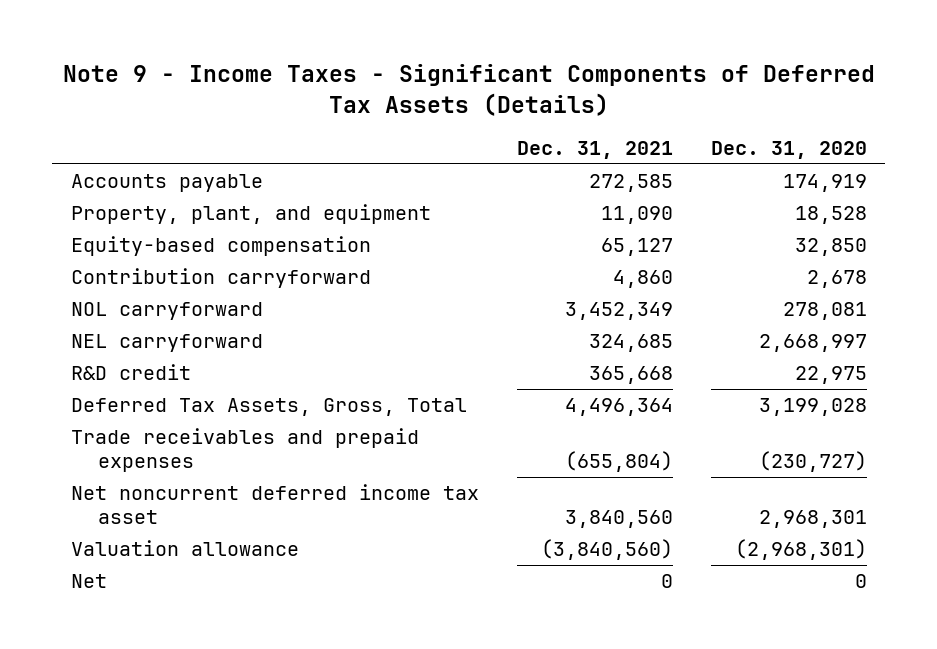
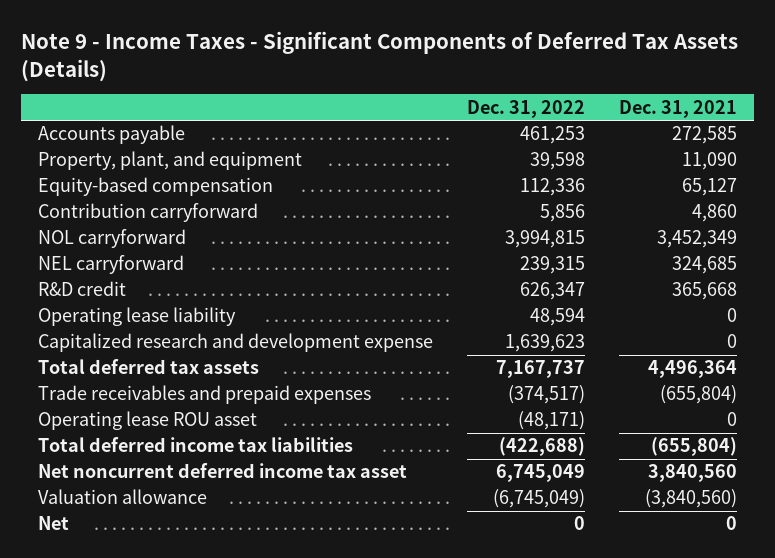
- | Dec. 31, 2021 | Dec. 31, 2020
+ | Dec. 31, 2022 | Dec. 31, 2021
- Deferred Tax Assets, Gross, Total | 4,496,364 | 3,199,028
+ Operating lease liability | 48,594 | 0
+ Capitalized research and development expense | 1,639,623 | 0
+ Total deferred tax assets | 7,167,737 | 4,496,364
+ Operating lease ROU asset | (48,171) | 0
+ Total deferred income tax liabilities | (422,688) | (655,804)

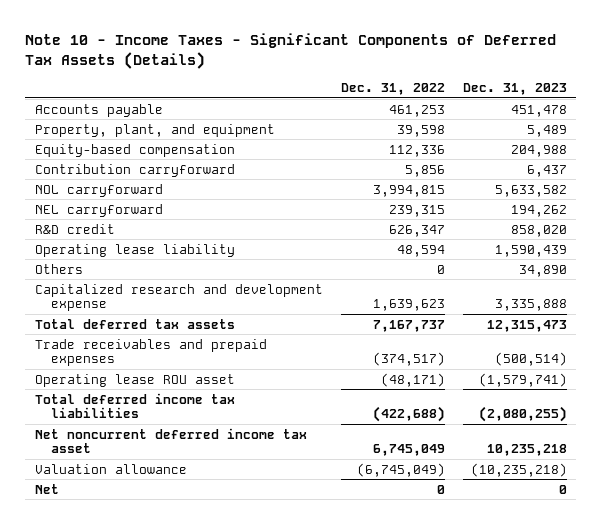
- Note 9 - Income Taxes - Significant Components of Deferred Tax Assets (Details)
+ Note 10 - Income Taxes - Significant Components of Deferred Tax Assets (Details)
- | Dec. 31, 2022 | Dec. 31, 2021
+ | Dec. 31, 2022 | Dec. 31, 2023
+ Others | 0 | 34,890

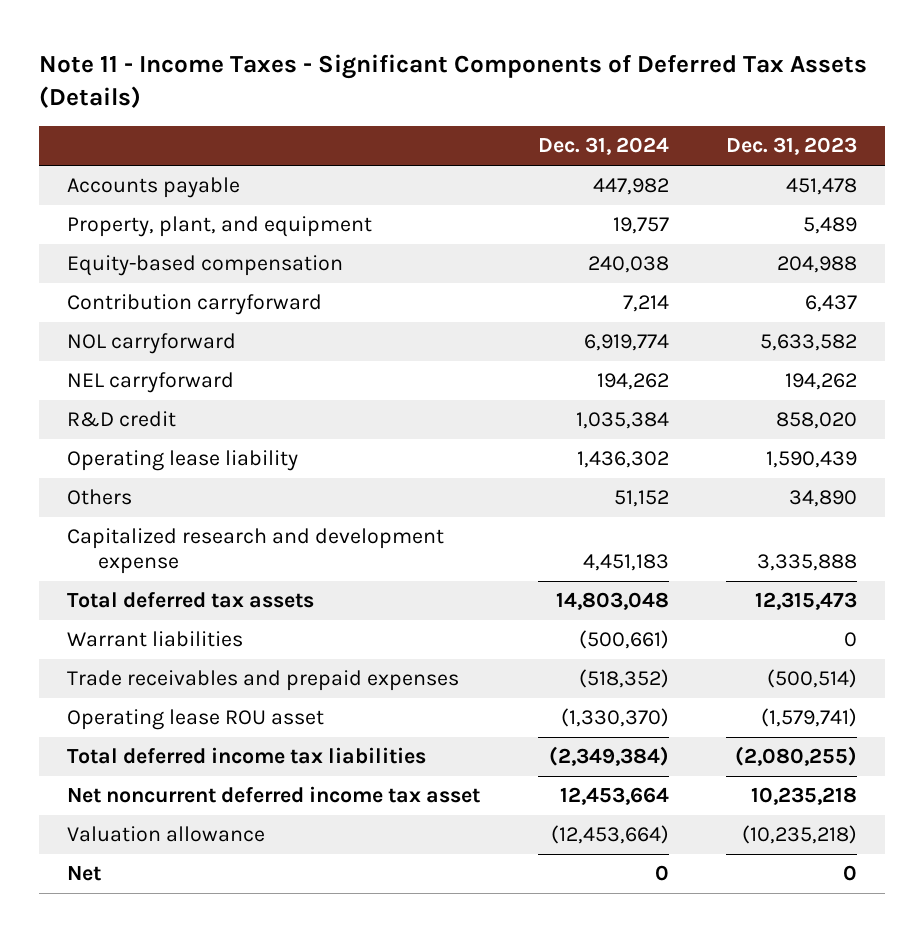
- Note 10 - Income Taxes - Significant Components of Deferred Tax Assets (Details)
+ Note 11 - Income Taxes - Significant Components of Deferred Tax Assets (Details)
- | Dec. 31, 2022 | Dec. 31, 2023
+ | Dec. 31, 2024 | Dec. 31, 2023
+ Warrant liabilities | (500,661) | 0

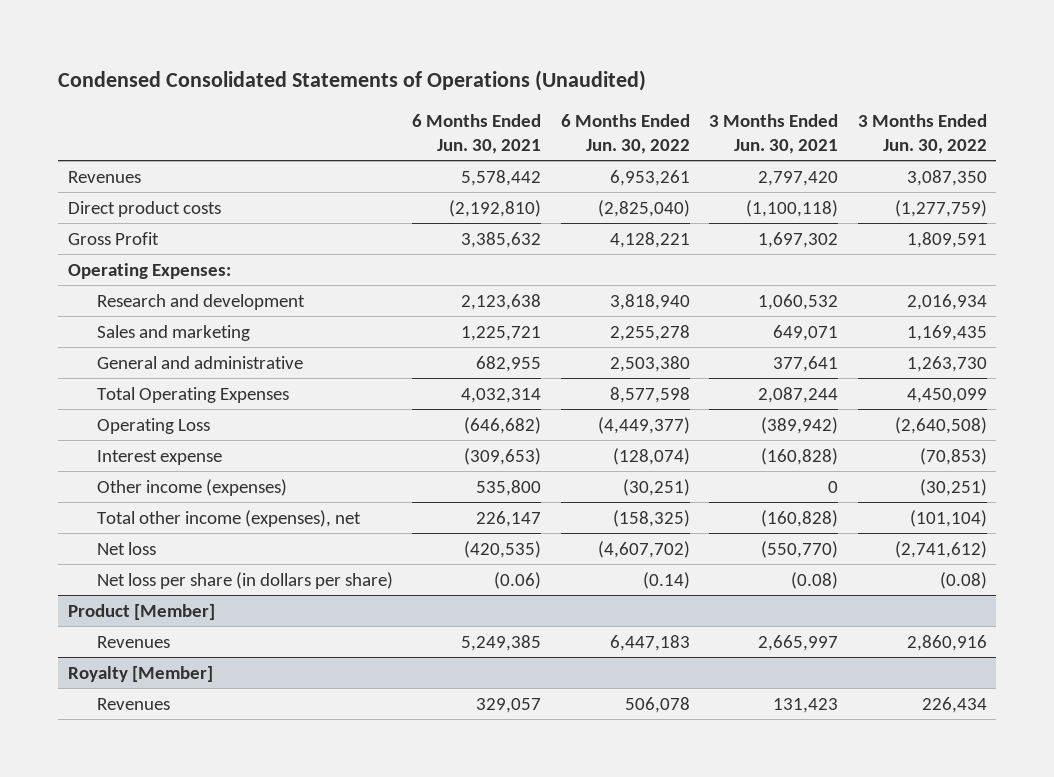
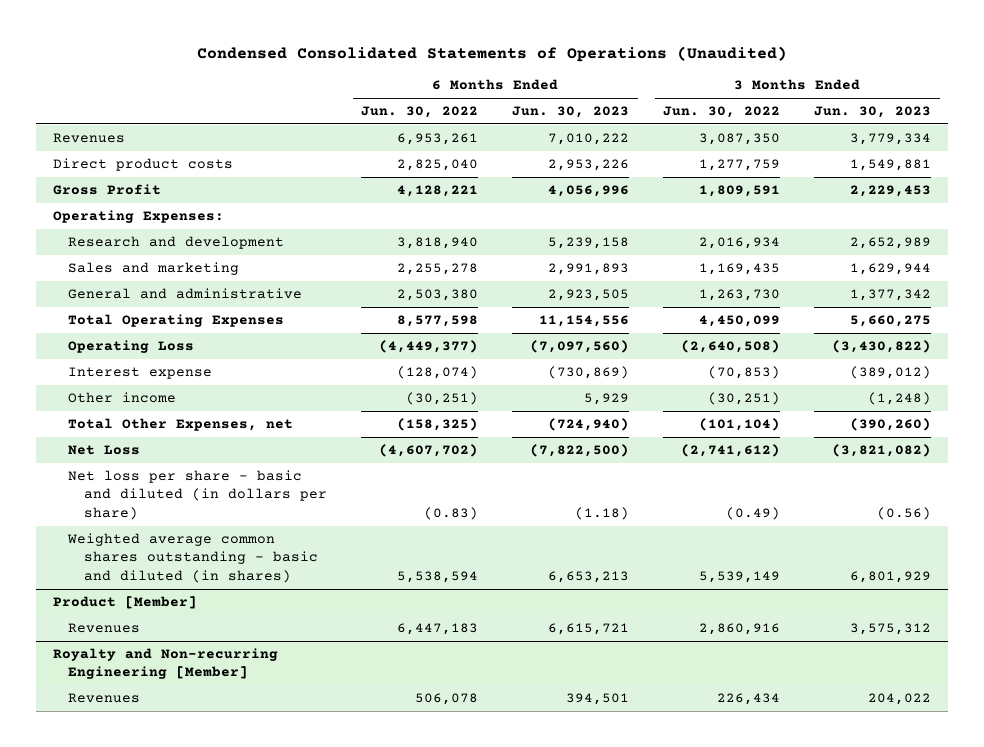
- | 6 Months Ended Jun. 30, 2021 | 6 Months Ended Jun. 30, 2022 | 3 Months Ended Jun. 30, 2021 | 3 Months Ended Jun. 30, 2022
+ | 6 Months Ended Jun. 30, 2022 | 6 Months Ended Jun. 30, 2023 | 3 Months Ended Jun. 30, 2022 | 3 Months Ended Jun. 30, 2023
- Direct product costs | (2,192,810) | (2,825,040) | (1,100,118) | (1,277,759)
+ Direct product costs | 2,825,040 | 2,953,226 | 1,277,759 | 1,549,881
- Other income (expenses) | 535,800 | (30,251) | 0 | (30,251)
- Total other income (expenses), net | 226,147 | (158,325) | (160,828) | (101,104)
- Net loss | (420,535) | (4,607,702) | (550,770) | (2,741,612)
- Net loss per share (in dollars per share) | (0.06) | (0.14) | (0.08) | (0.08)
+ Other income | (30,251) | 5,929 | (30,251) | (1,248)
+ Total Other Expenses, net | (158,325) | (724,940) | (101,104) | (390,260)
+ Net Loss | (4,607,702) | (7,822,500) | (2,741,612) | (3,821,082)
+ Net loss per share - basic and diluted (in dollars per share) | (0.83) | (1.18) | (0.49) | (0.56)
+ Weighted average common shares outstanding - basic and diluted (in shares) | 5,538,594 | 6,653,213 | 5,539,149 | 6,801,929
- Royalty [Member]
+ Royalty and Non-recurring Engineering [Member]

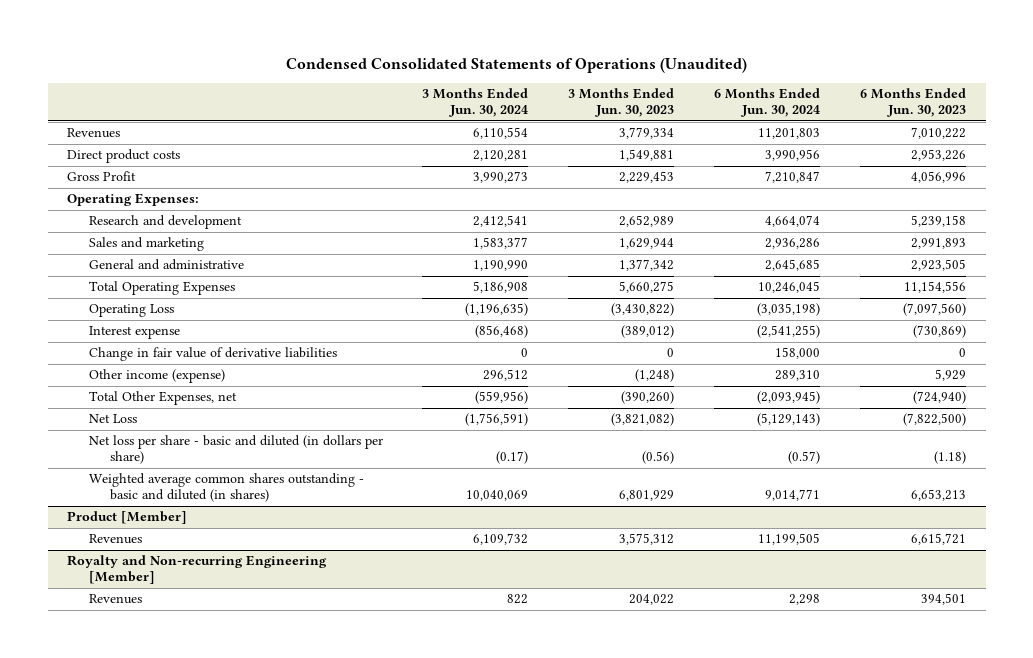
- | 6 Months Ended Jun. 30, 2022 | 6 Months Ended Jun. 30, 2023 | 3 Months Ended Jun. 30, 2022 | 3 Months Ended Jun. 30, 2023
+ | 3 Months Ended Jun. 30, 2024 | 3 Months Ended Jun. 30, 2023 | 6 Months Ended Jun. 30, 2024 | 6 Months Ended Jun. 30, 2023
- Other income | (30,251) | 5,929 | (30,251) | (1,248)
+ Change in fair value of derivative liabilities | 0 | 0 | 158,000 | 0
+ Other income (expense) | 296,512 | (1,248) | 289,310 | 5,929

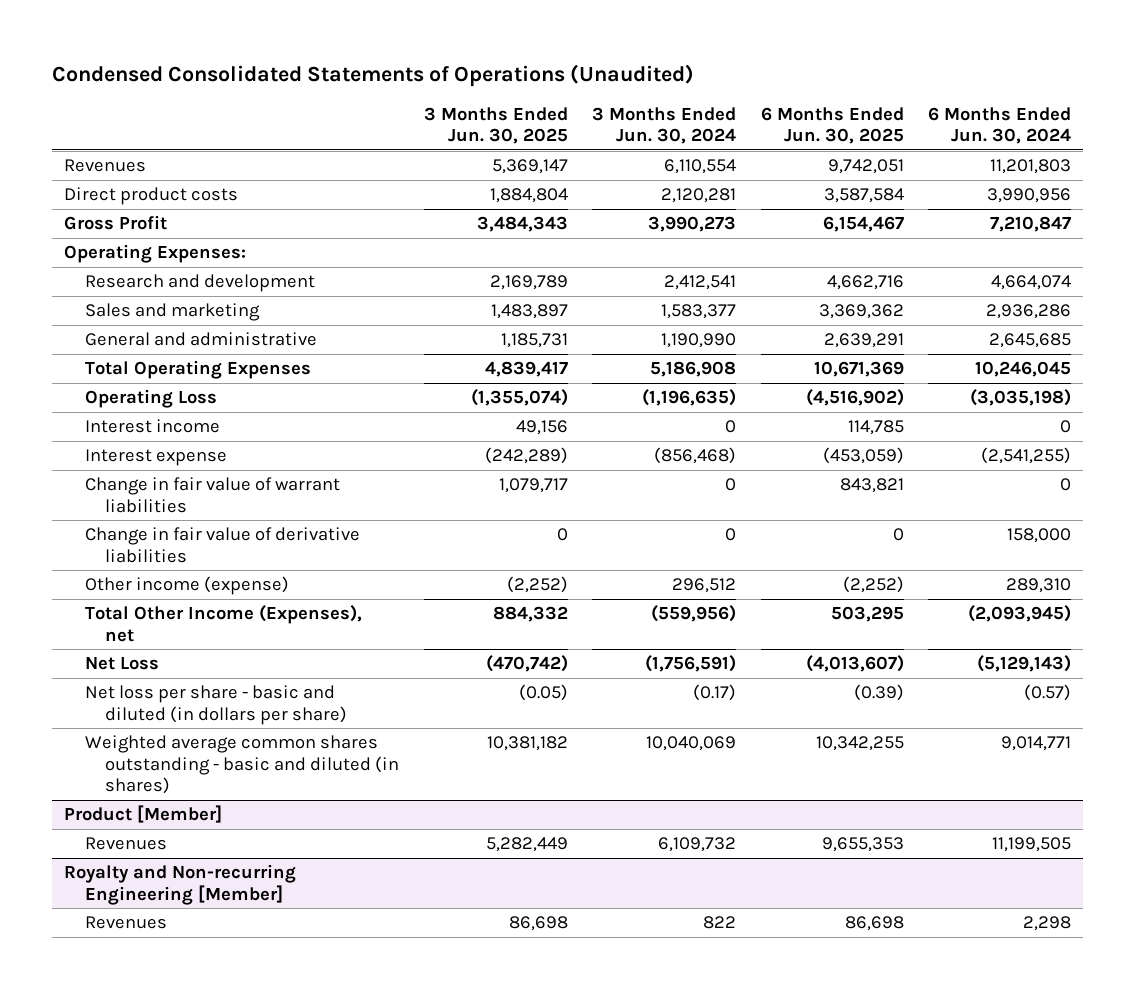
- | 3 Months Ended Jun. 30, 2024 | 3 Months Ended Jun. 30, 2023 | 6 Months Ended Jun. 30, 2024 | 6 Months Ended Jun. 30, 2023
+ | 3 Months Ended Jun. 30, 2025 | 3 Months Ended Jun. 30, 2024 | 6 Months Ended Jun. 30, 2025 | 6 Months Ended Jun. 30, 2024
+ Interest income | 49,156 | 0 | 114,785 | 0
+ Change in fair value of warrant liabilities | 1,079,717 | 0 | 843,821 | 0
- Total Other Expenses, net | (559,956) | (390,260) | (2,093,945) | (724,940)
+ Total Other Income (Expenses), net | 884,332 | (559,956) | 503,295 | (2,093,945)

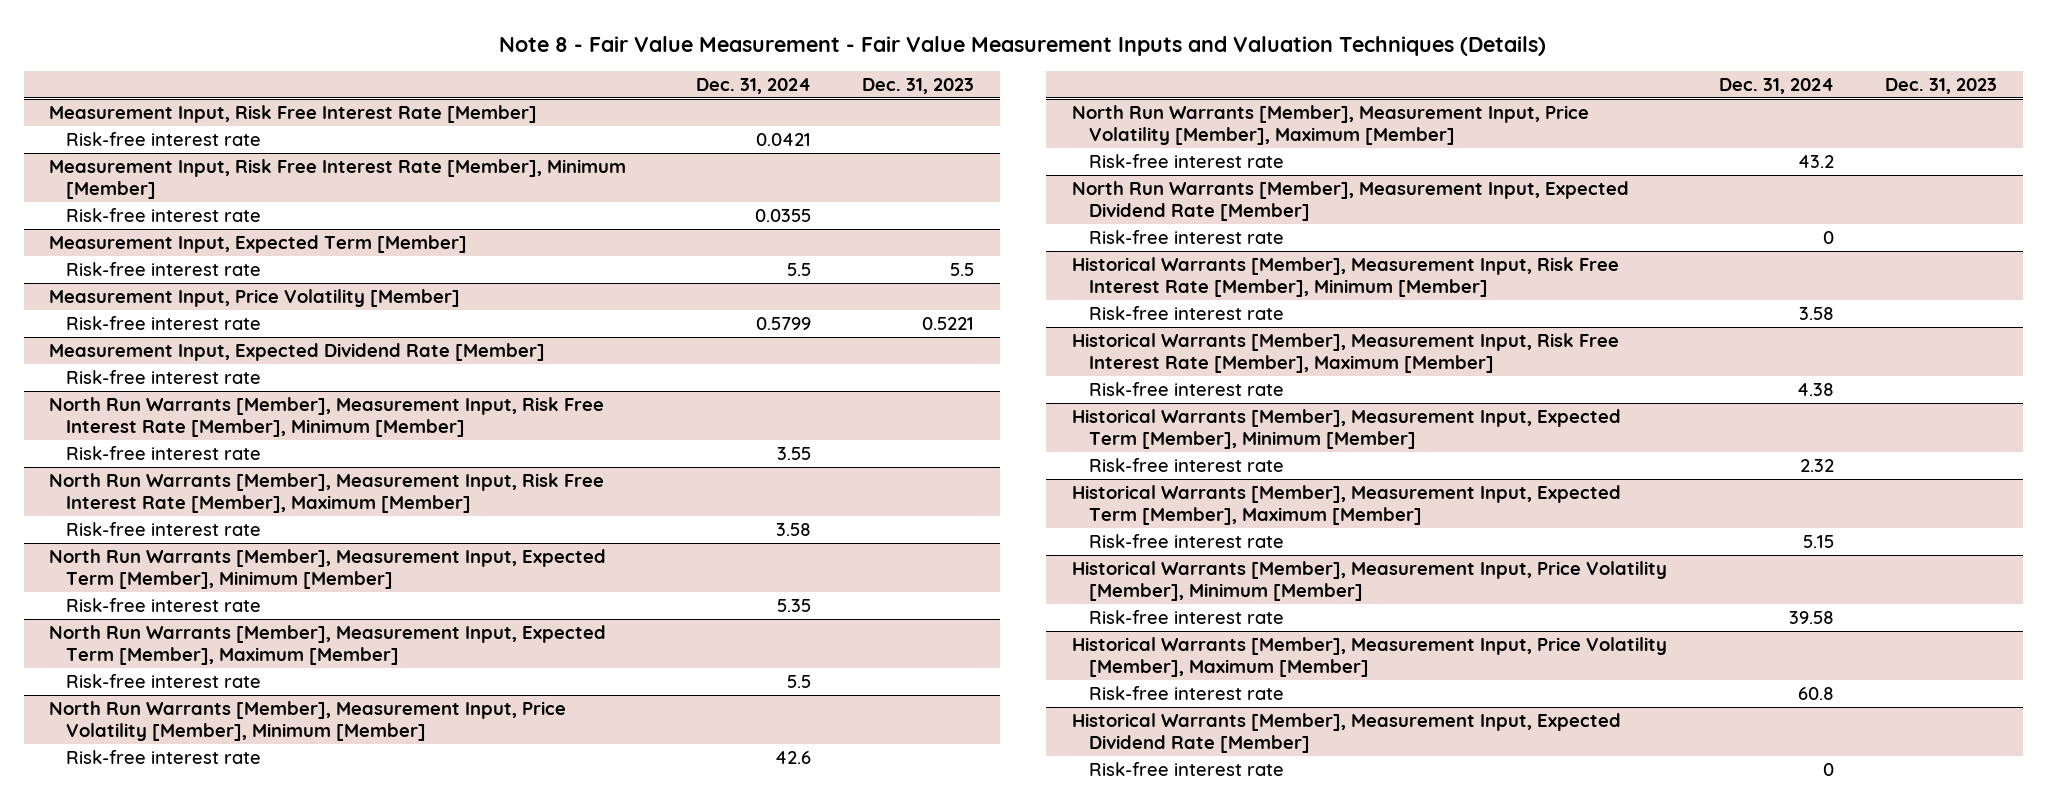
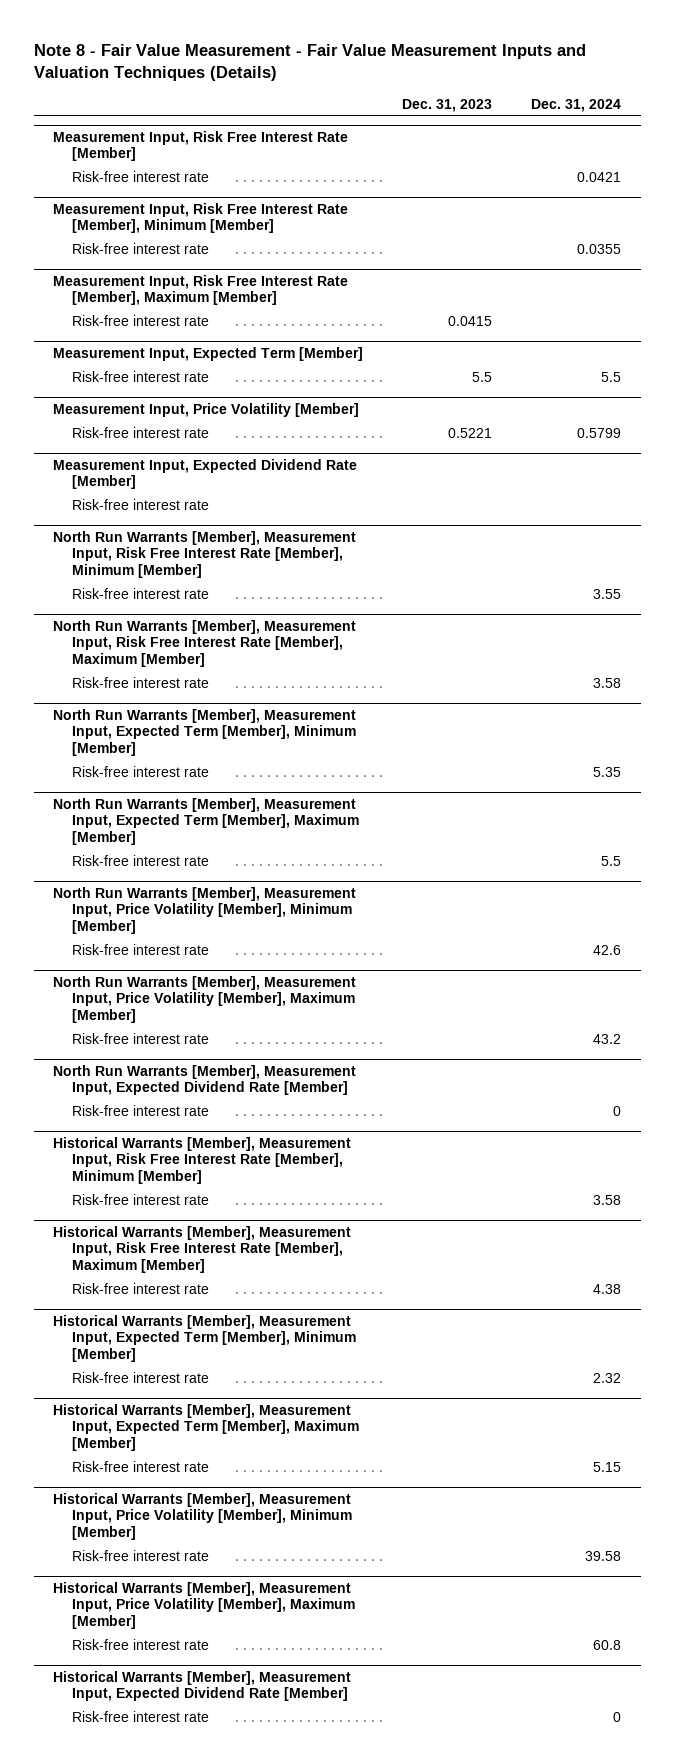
- | Dec. 31, 2024 | Dec. 31, 2023
+ | Dec. 31, 2023 | Dec. 31, 2024
+ Measurement Input, Risk Free Interest Rate [Member], Maximum [Member]
+ Risk-free interest rate | 0.0415 |

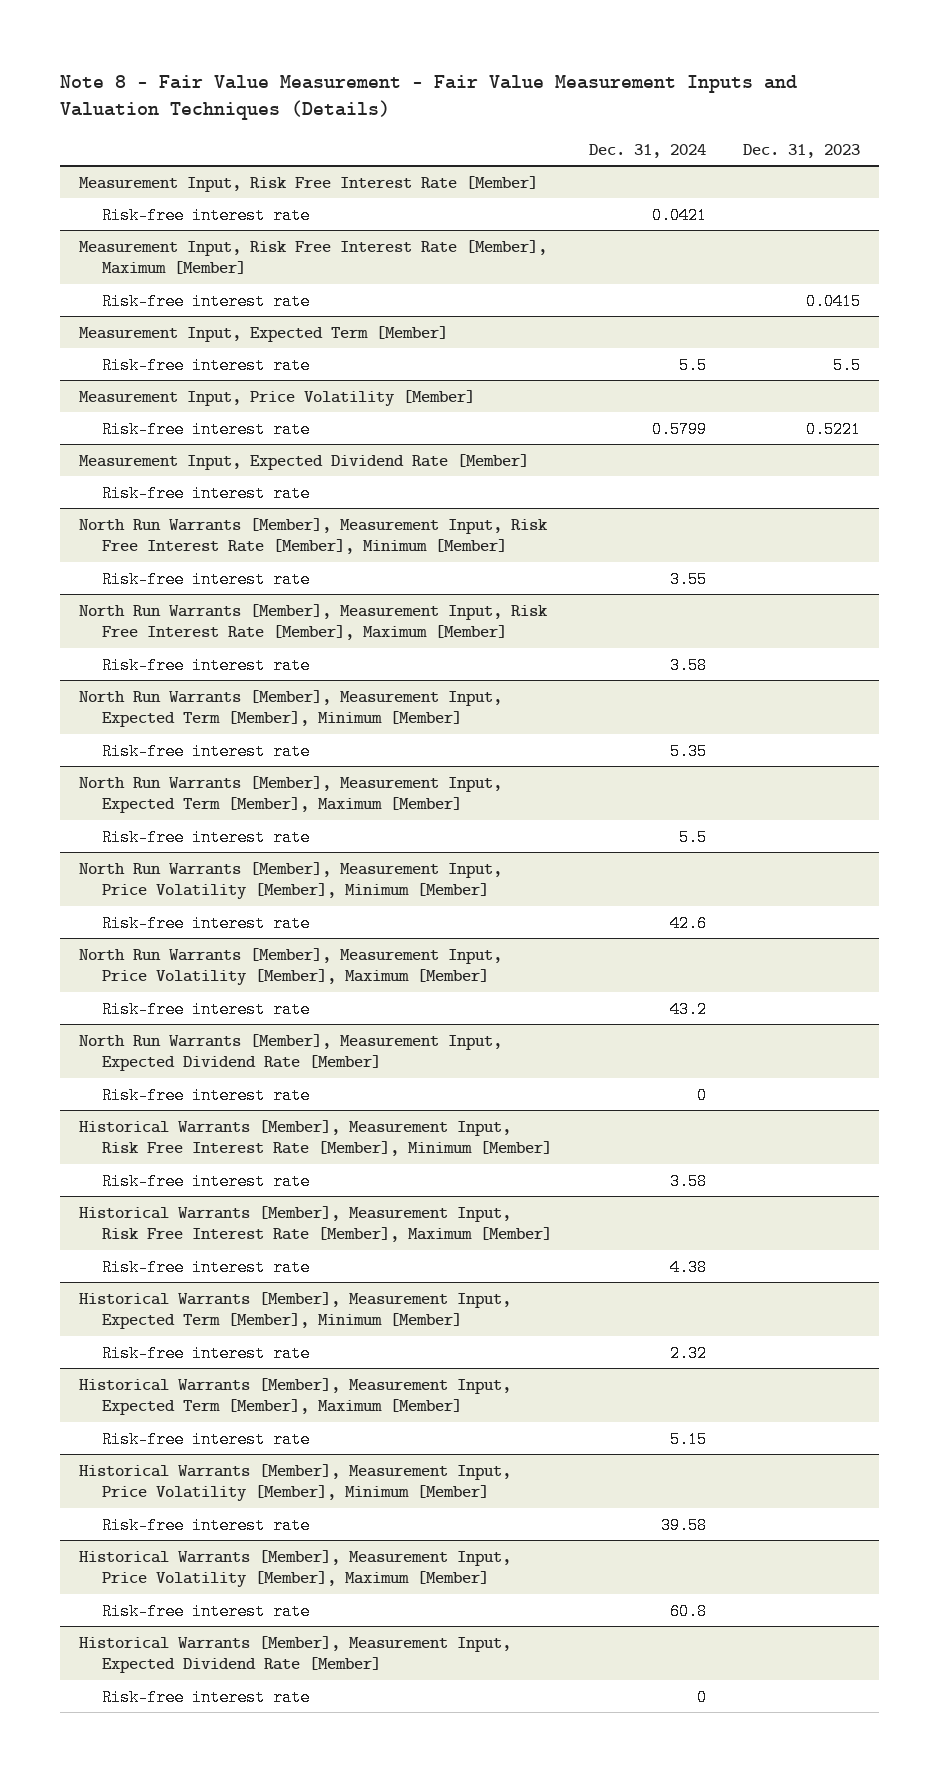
- | Dec. 31, 2023 | Dec. 31, 2024
+ | Dec. 31, 2024 | Dec. 31, 2023
- Measurement Input, Risk Free Interest Rate [Member], Minimum [Member]
- Risk-free interest rate | | 0.0355

